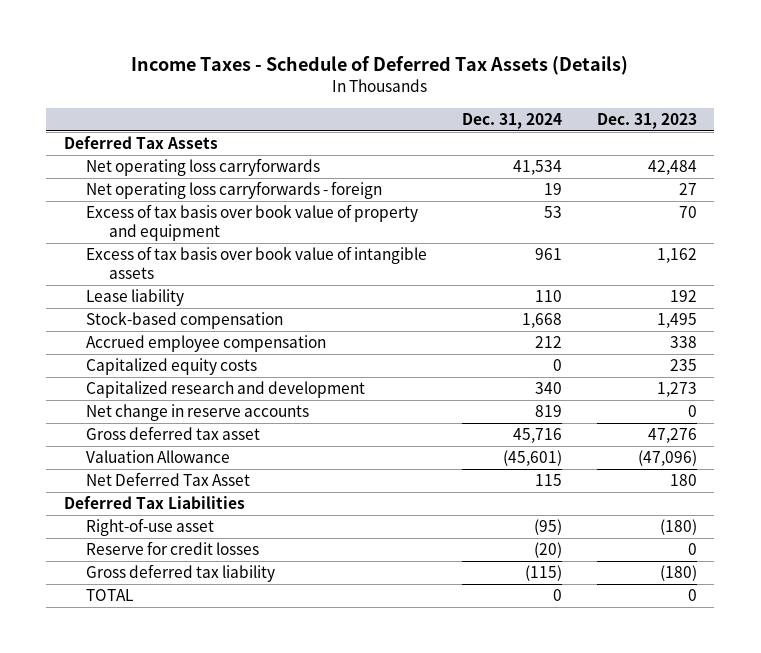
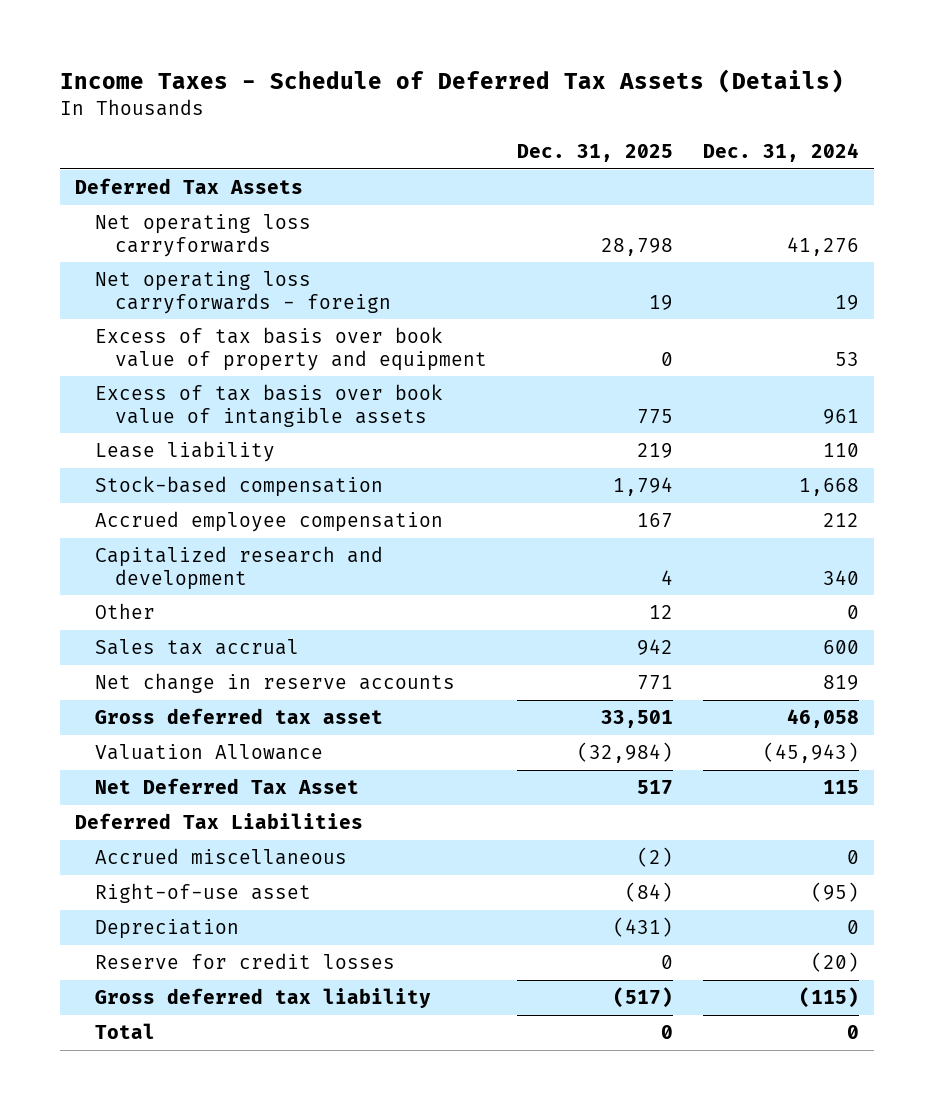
- | Dec. 31, 2024 | Dec. 31, 2023
+ | Dec. 31, 2025 | Dec. 31, 2024
- Net operating loss carryforwards | 41,534 | 42,484
+ Net operating loss carryforwards | 28,798 | 41,276
- Capitalized equity costs | 0 | 235
+ Other | 12 | 0
+ Sales tax accrual | 942 | 600
- Gross deferred tax asset | 45,716 | 47,276
- Valuation Allowance | (45,601) | (47,096)
+ Gross deferred tax asset | 33,501 | 46,058
+ Valuation Allowance | (32,984) | (45,943)
+ Accrued miscellaneous | (2) | 0
+ Depreciation | (431) | 0
- TOTAL | 0 | 0
+ Total | 0 | 0

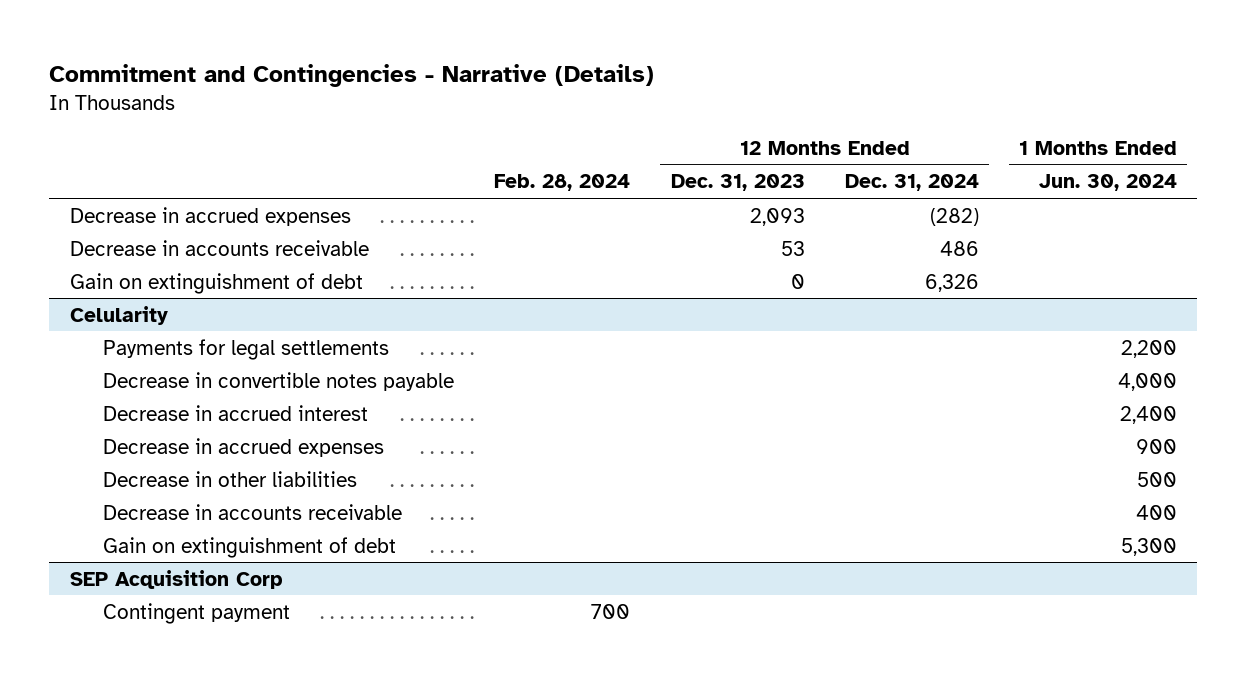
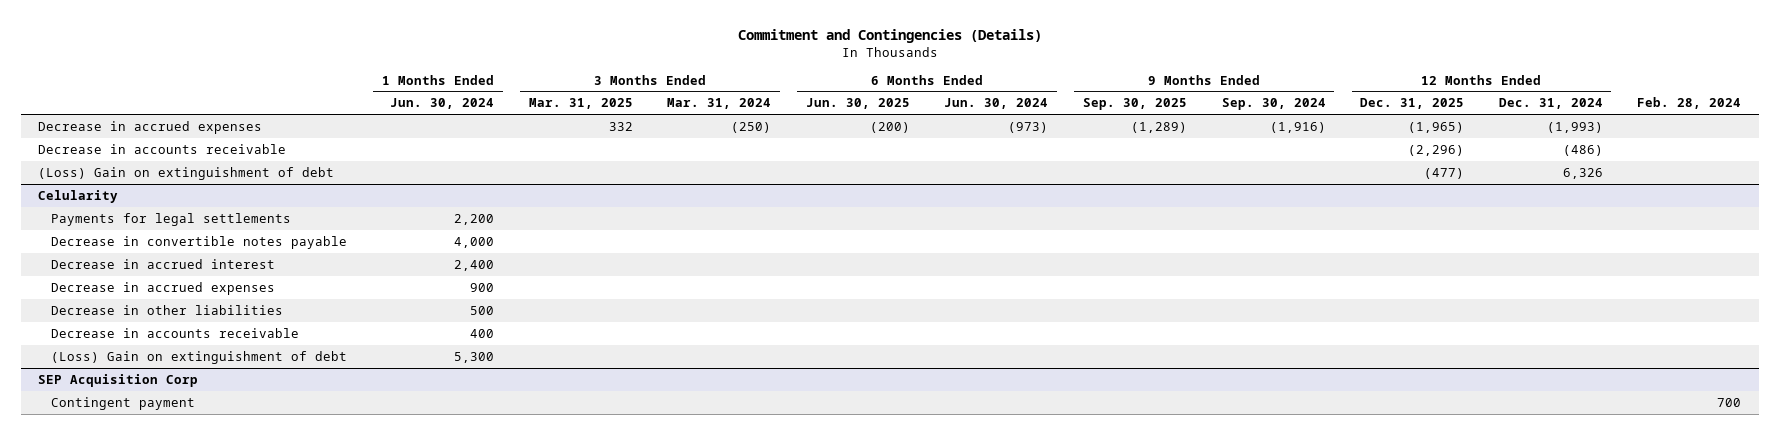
- Commitment and Contingencies - Narrative (Details)
+ Commitment and Contingencies (Details)
- | Feb. 28, 2024 | 12 Months Ended Dec. 31, 2023 | 12 Months Ended Dec. 31, 2024 | 1 Months Ended Jun. 30, 2024
+ | 1 Months Ended Jun. 30, 2024 | 3 Months Ended Mar. 31, 2025 | 3 Months Ended Mar. 31, 2024 | 6 Months Ended Jun. 30, 2025 | 6 Months Ended Jun. 30, 2024 | 9 Months Ended Sep. 30, 2025 | 9 Months Ended Sep. 30, 2024 | 12 Months Ended Dec. 31, 2025 | 12 Months Ended Dec. 31, 2024 | Feb. 28, 2024
- Decrease in accrued expenses | | 2,093 | (282) |
- Decrease in accounts receivable | | 53 | 486 |
- Gain on extinguishment of debt | | 0 | 6,326 |
+ Decrease in accrued expenses | | 332 | (250) | (200) | (973) | (1,289) | (1,916) | (1,965) | (1,993) |
+ Decrease in accounts receivable | | | | | | | | (2,296) | (486) |
+ (Loss) Gain on extinguishment of debt | | | | | | | | (477) | 6,326 |
@ Celularity
- Gain on extinguishment of debt | | | | 5,300
+ (Loss) Gain on extinguishment of debt | 5,300 | | | | | | | | |

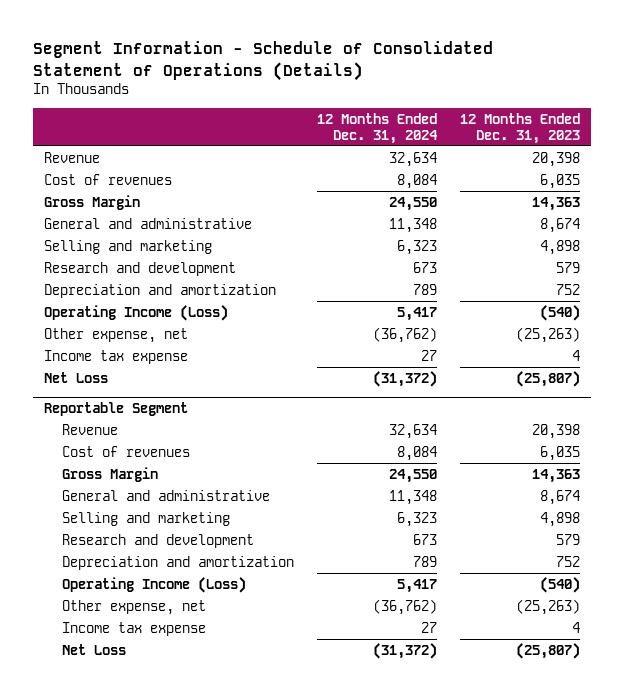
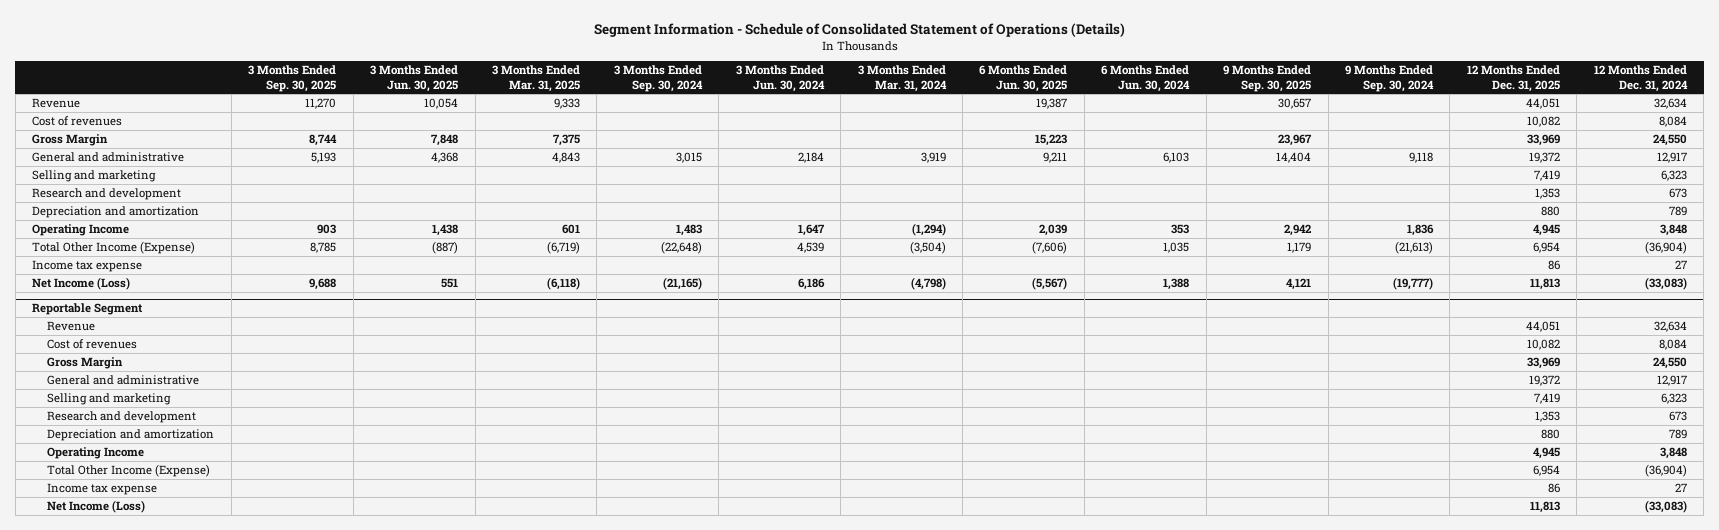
- | 12 Months Ended Dec. 31, 2024 | 12 Months Ended Dec. 31, 2023
+ | 3 Months Ended Sep. 30, 2025 | 3 Months Ended Jun. 30, 2025 | 3 Months Ended Mar. 31, 2025 | 3 Months Ended Sep. 30, 2024 | 3 Months Ended Jun. 30, 2024 | 3 Months Ended Mar. 31, 2024 | 6 Months Ended Jun. 30, 2025 | 6 Months Ended Jun. 30, 2024 | 9 Months Ended Sep. 30, 2025 | 9 Months Ended Sep. 30, 2024 | 12 Months Ended Dec. 31, 2025 | 12 Months Ended Dec. 31, 2024
- General and administrative | 11,348 | 8,674
+ General and administrative | 5,193 | 4,368 | 4,843 | 3,015 | 2,184 | 3,919 | 9,211 | 6,103 | 14,404 | 9,118 | 19,372 | 12,917
- Operating Income (Loss) | 5,417 | (540)
- Other expense, net | (36,762) | (25,263)
+ Operating Income | 903 | 1,438 | 601 | 1,483 | 1,647 | (1,294) | 2,039 | 353 | 2,942 | 1,836 | 4,945 | 3,848
+ Total Other Income (Expense) | 8,785 | (887) | (6,719) | (22,648) | 4,539 | (3,504) | (7,606) | 1,035 | 1,179 | (21,613) | 6,954 | (36,904)
- Net Loss | (31,372) | (25,807)
+ Net Income (Loss) | 9,688 | 551 | (6,118) | (21,165) | 6,186 | (4,798) | (5,567) | 1,388 | 4,121 | (19,777) | 11,813 | (33,083)
@ Reportable Segment
- General and administrative | 11,348 | 8,674
+ General and administrative | | | | | | | | | | | 19,372 | 12,917
- Operating Income (Loss) | 5,417 | (540)
- Other expense, net | (36,762) | (25,263)
+ Operating Income | | | | | | | | | | | 4,945 | 3,848
+ Total Other Income (Expense) | | | | | | | | | | | 6,954 | (36,904)
- Net Loss | (31,372) | (25,807)
+ Net Income (Loss) | | | | | | | | | | | 11,813 | (33,083)

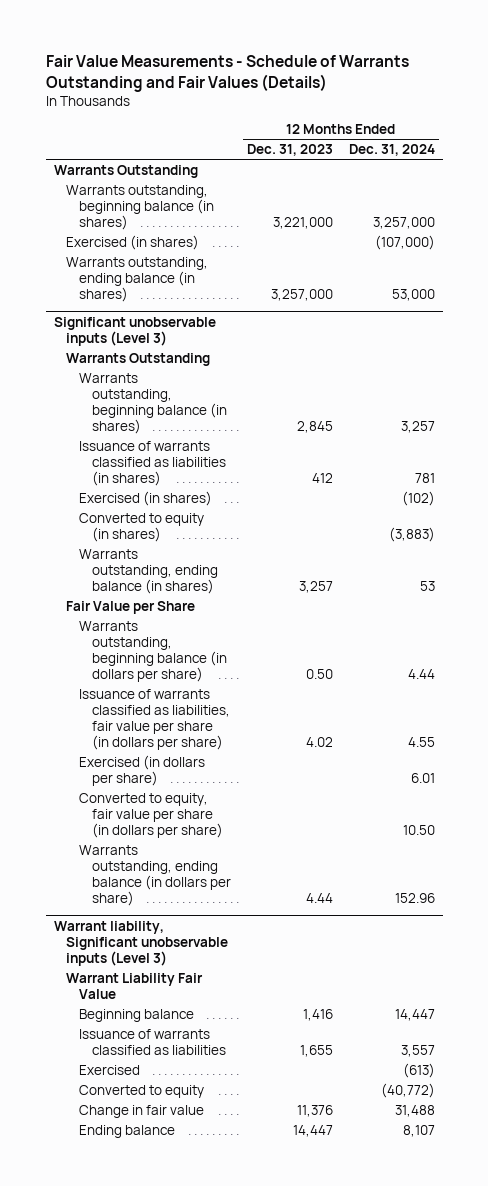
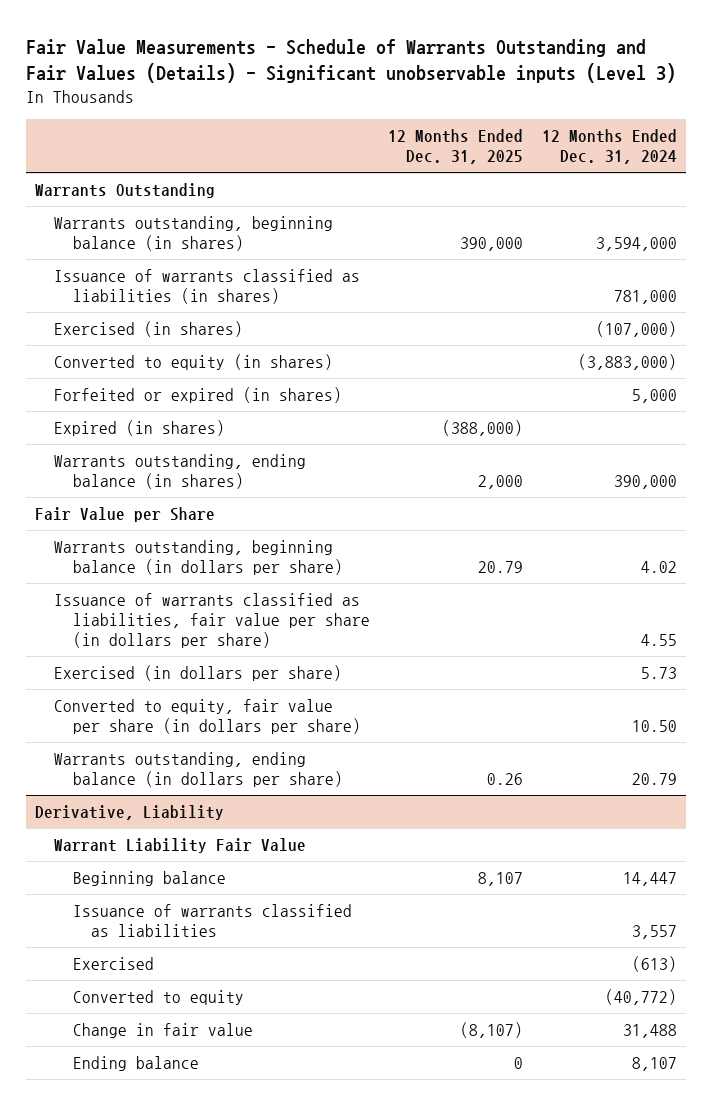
- Fair Value Measurements - Schedule of Warrants Outstanding and Fair Values (Details)
+ Fair Value Measurements - Schedule of Warrants Outstanding and Fair Values (Details) - Significant unobservable inputs (Level 3)
- | 12 Months Ended Dec. 31, 2023 | 12 Months Ended Dec. 31, 2024
+ | 12 Months Ended Dec. 31, 2025 | 12 Months Ended Dec. 31, 2024
- Warrants outstanding, beginning balance (in shares) | 3,221,000 | 3,257,000
+ Warrants outstanding, beginning balance (in shares) | 390,000 | 3,594,000
+ Issuance of warrants classified as liabilities (in shares) | | 781,000
- Warrants outstanding, ending balance (in shares) | 3,257,000 | 53,000
- Significant unobservable inputs (Level 3)
- Warrants Outstanding
- Warrants outstanding, beginning balance (in shares) | 2,845 | 3,257
- Issuance of warrants classified as liabilities (in shares) | 412 | 781
- Exercised (in shares) | | (102)
- Converted to equity (in shares) | | (3,883)
- Warrants outstanding, ending balance (in shares) | 3,257 | 53
+ Converted to equity (in shares) | | (3,883,000)
+ Forfeited or expired (in shares) | | 5,000
+ Expired (in shares) | (388,000) |
+ Warrants outstanding, ending balance (in shares) | 2,000 | 390,000
- Warrants outstanding, beginning balance (in dollars per share) | 0.50 | 4.44
+ Warrants outstanding, beginning balance (in dollars per share) | 20.79 | 4.02
- Exercised (in dollars per share) | | 6.01
+ Exercised (in dollars per share) | | 5.73
- Warrants outstanding, ending balance (in dollars per share) | 4.44 | 152.96
- Warrant liability, Significant unobservable inputs (Level 3)
+ Warrants outstanding, ending balance (in dollars per share) | 0.26 | 20.79
+ Derivative, Liability

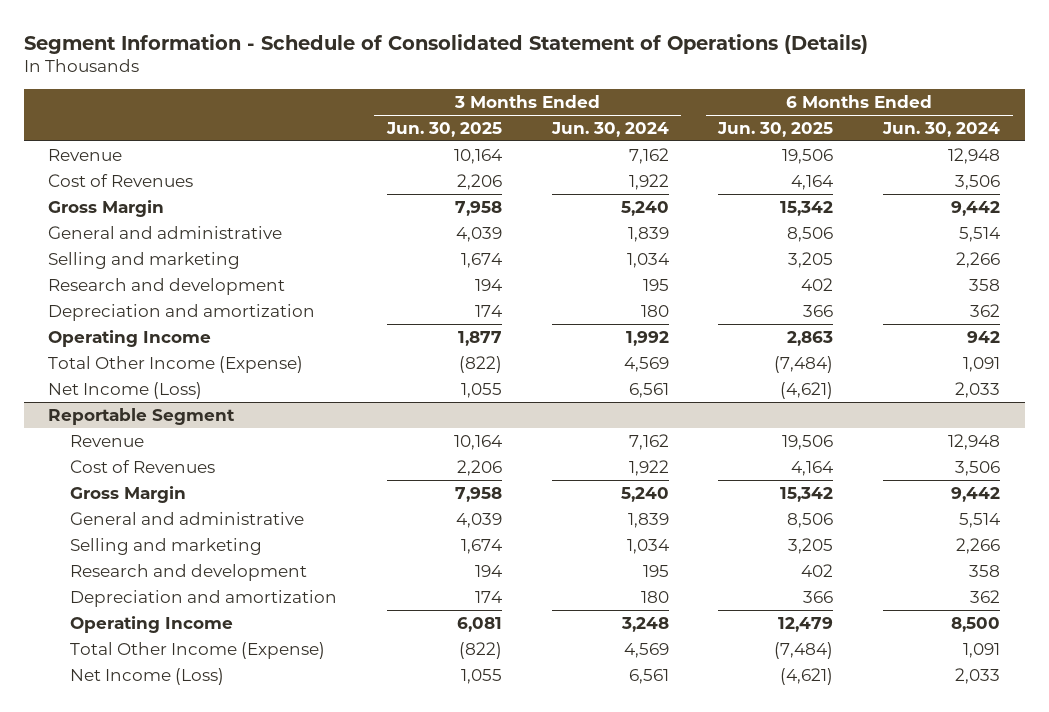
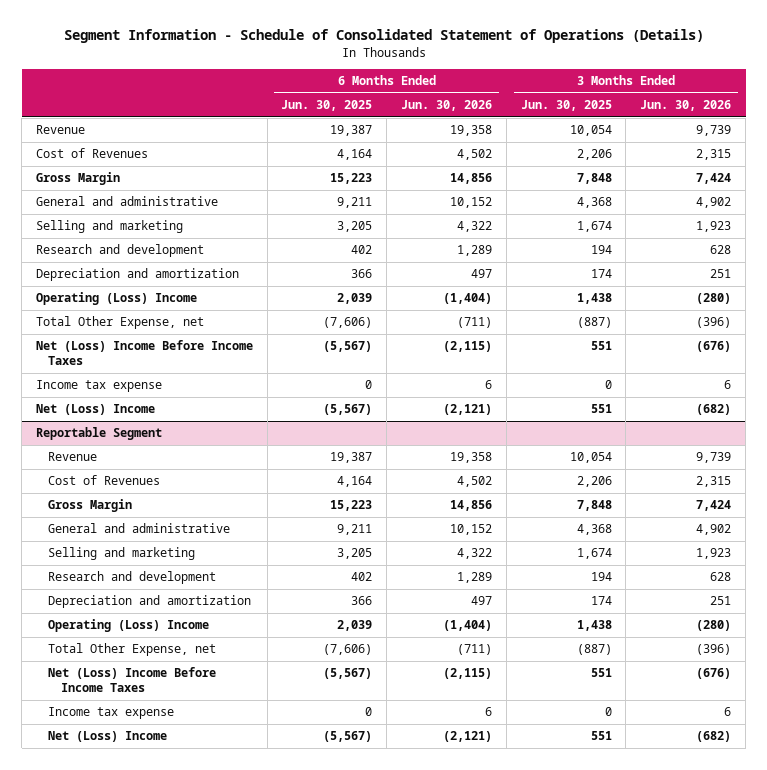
- | 3 Months Ended Jun. 30, 2025 | 3 Months Ended Jun. 30, 2024 | 6 Months Ended Jun. 30, 2025 | 6 Months Ended Jun. 30, 2024
+ | 6 Months Ended Jun. 30, 2025 | 6 Months Ended Jun. 30, 2026 | 3 Months Ended Jun. 30, 2025 | 3 Months Ended Jun. 30, 2026
- Revenue | 10,164 | 7,162 | 19,506 | 12,948
+ Revenue | 19,387 | 19,358 | 10,054 | 9,739
- Gross Margin | 7,958 | 5,240 | 15,342 | 9,442
- General and administrative | 4,039 | 1,839 | 8,506 | 5,514
+ Gross Margin | 15,223 | 14,856 | 7,848 | 7,424
+ General and administrative | 9,211 | 10,152 | 4,368 | 4,902
- Operating Income | 1,877 | 1,992 | 2,863 | 942
- Total Other Income (Expense) | (822) | 4,569 | (7,484) | 1,091
- Net Income (Loss) | 1,055 | 6,561 | (4,621) | 2,033
+ Operating (Loss) Income | 2,039 | (1,404) | 1,438 | (280)
+ Total Other Expense, net | (7,606) | (711) | (887) | (396)
+ Net (Loss) Income Before Income Taxes | (5,567) | (2,115) | 551 | (676)
+ Income tax expense | 0 | 6 | 0 | 6
+ Net (Loss) Income | (5,567) | (2,121) | 551 | (682)
@ Reportable Segment
- Revenue | 10,164 | 7,162 | 19,506 | 12,948
+ Revenue | 19,387 | 19,358 | 10,054 | 9,739
- Gross Margin | 7,958 | 5,240 | 15,342 | 9,442
- General and administrative | 4,039 | 1,839 | 8,506 | 5,514
+ Gross Margin | 15,223 | 14,856 | 7,848 | 7,424
+ General and administrative | 9,211 | 10,152 | 4,368 | 4,902
- Operating Income | 6,081 | 3,248 | 12,479 | 8,500
- Total Other Income (Expense) | (822) | 4,569 | (7,484) | 1,091
- Net Income (Loss) | 1,055 | 6,561 | (4,621) | 2,033
+ Operating (Loss) Income | 2,039 | (1,404) | 1,438 | (280)
+ Total Other Expense, net | (7,606) | (711) | (887) | (396)
+ Net (Loss) Income Before Income Taxes | (5,567) | (2,115) | 551 | (676)
+ Income tax expense | 0 | 6 | 0 | 6
+ Net (Loss) Income | (5,567) | (2,121) | 551 | (682)

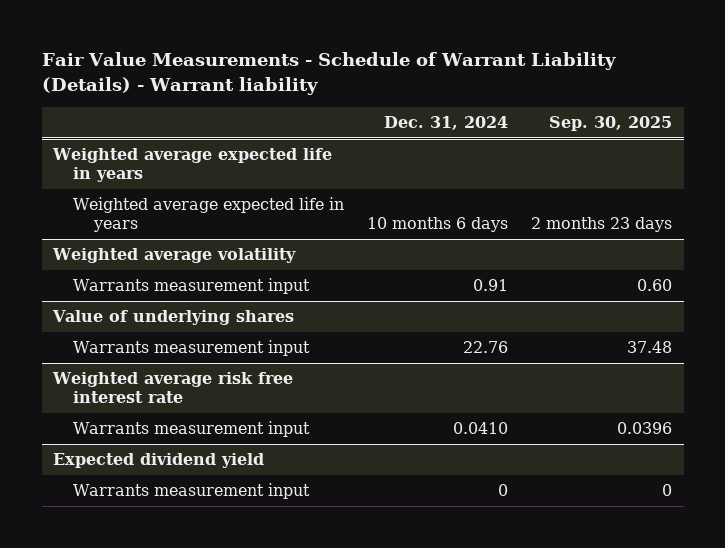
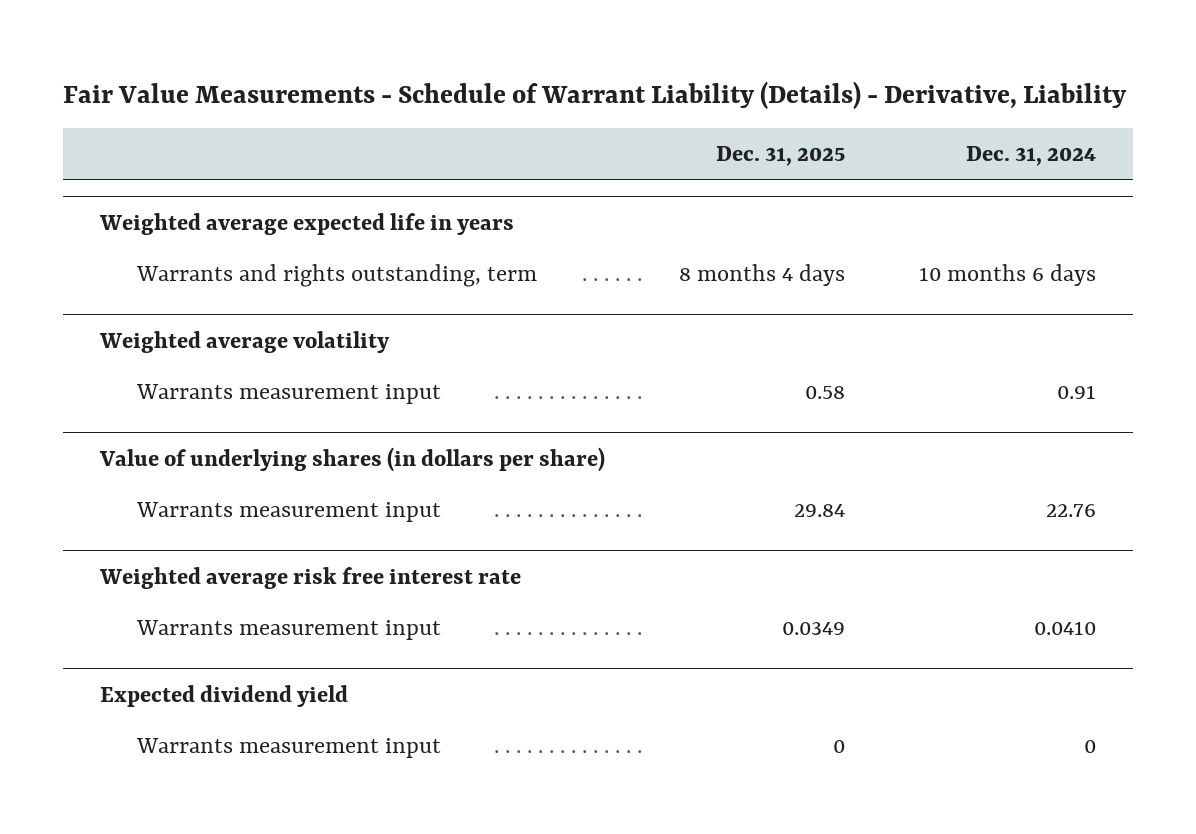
- Fair Value Measurements - Schedule of Warrant Liability (Details) - Warrant liability
+ Fair Value Measurements - Schedule of Warrant Liability (Details) - Derivative, Liability
- | Dec. 31, 2024 | Sep. 30, 2025
+ | Dec. 31, 2025 | Dec. 31, 2024
@ Weighted average expected life in years
- Weighted average expected life in years | 10 months 6 days | 2 months 23 days
+ Warrants and rights outstanding, term | 8 months 4 days | 10 months 6 days
- Value of underlying shares
+ Value of underlying shares (in dollars per share)

